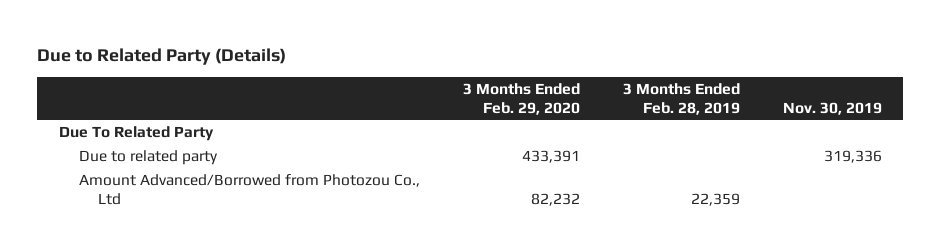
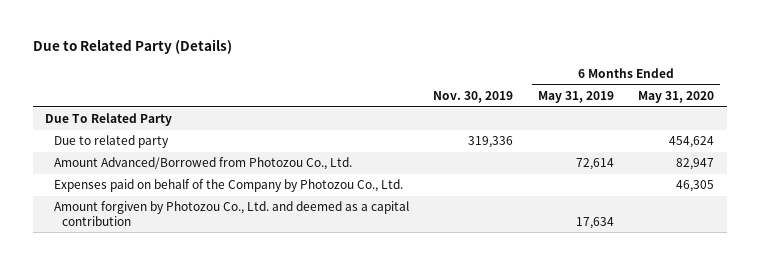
- | 3 Months Ended Feb. 29, 2020 | 3 Months Ended Feb. 28, 2019 | Nov. 30, 2019
+ | Nov. 30, 2019 | 6 Months Ended May 31, 2019 | 6 Months Ended May 31, 2020
- Amount Advanced/Borrowed from Photozou Co., Ltd | 82,232 | 22,359 |
+ Amount Advanced/Borrowed from Photozou Co., Ltd. | | 72,614 | 82,947
+ Expenses paid on behalf of the Company by Photozou Co., Ltd. | | | 46,305
+ Amount forgiven by Photozou Co., Ltd. and deemed as a capital contribution | | 17,634 |

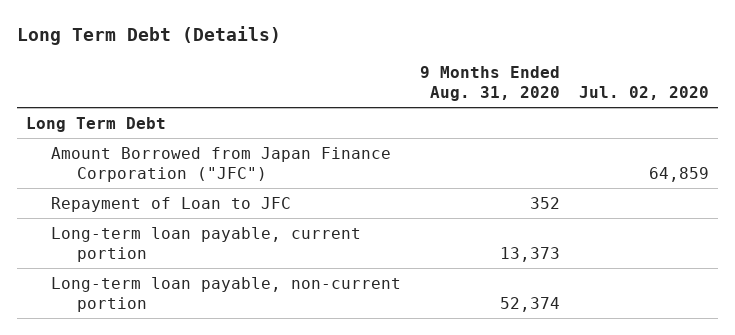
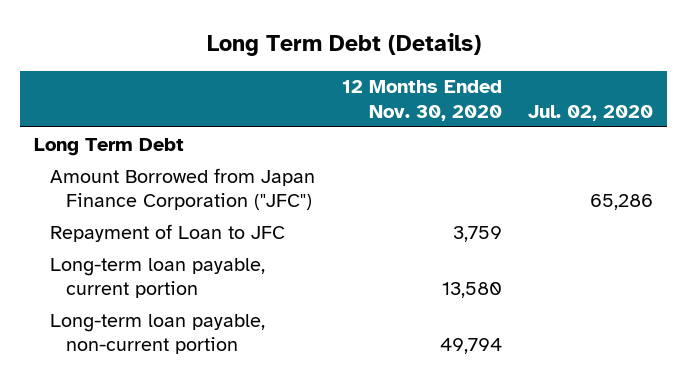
- | 9 Months Ended Aug. 31, 2020 | Jul. 02, 2020
+ | 12 Months Ended Nov. 30, 2020 | Jul. 02, 2020
- Amount Borrowed from Japan Finance Corporation ("JFC") | | 64,859
+ Amount Borrowed from Japan Finance Corporation ("JFC") | | 65,286

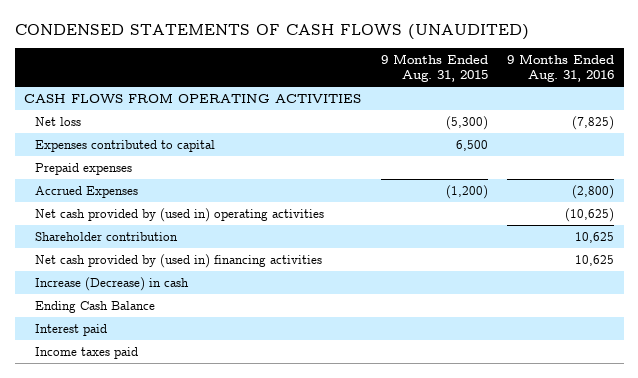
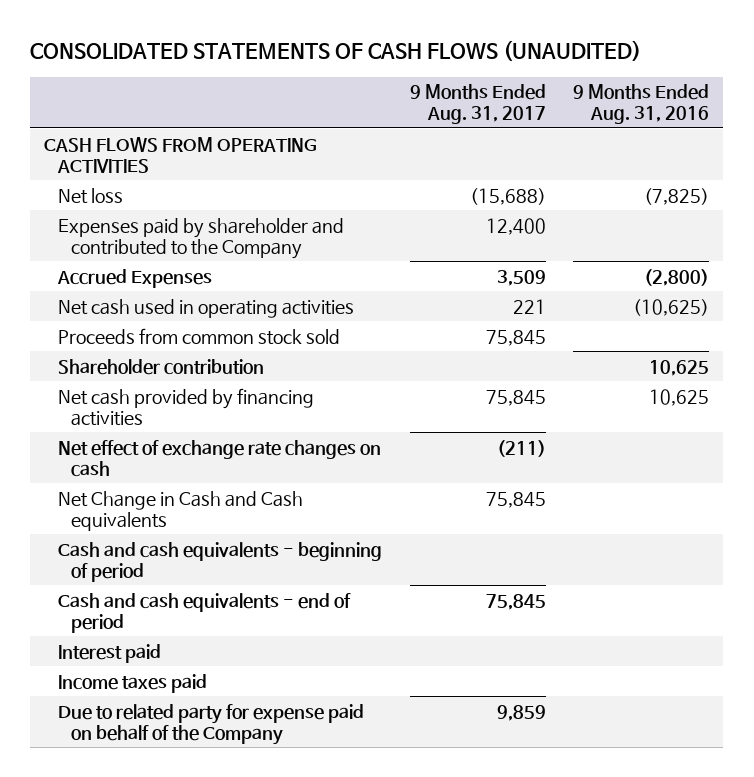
- CONDENSED STATEMENTS OF CASH FLOWS (UNAUDITED)
+ CONSOLIDATED STATEMENTS OF CASH FLOWS (UNAUDITED)
- | 9 Months Ended Aug. 31, 2015 | 9 Months Ended Aug. 31, 2016
+ | 9 Months Ended Aug. 31, 2017 | 9 Months Ended Aug. 31, 2016
- Expenses contributed to capital | 6,500 |
- Prepaid expenses
+ Expenses paid by shareholder and contributed to the Company | 12,400 |
- Net cash provided by (used in) operating activities | | (10,625)
+ Net cash used in operating activities | 221 | (10,625)
+ Proceeds from common stock sold | 75,845 |
- Net cash provided by (used in) financing activities | | 10,625
- Increase (Decrease) in cash
- Ending Cash Balance
+ Net cash provided by financing activities | 75,845 | 10,625
+ Net effect of exchange rate changes on cash | (211) |
+ Net Change in Cash and Cash equivalents | 75,845 |
+ Cash and cash equivalents - beginning of period
+ Cash and cash equivalents - end of period | 75,845 |
+ Due to related party for expense paid on behalf of the Company | 9,859 |

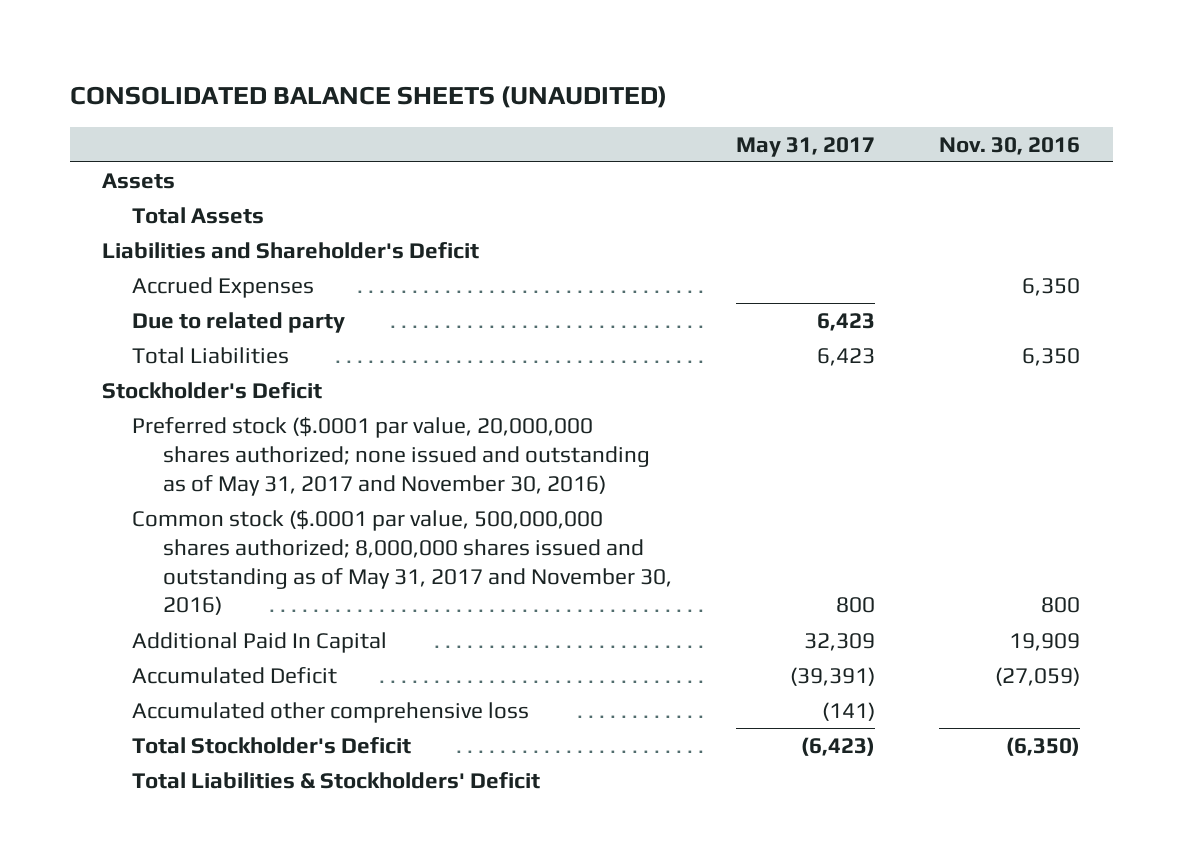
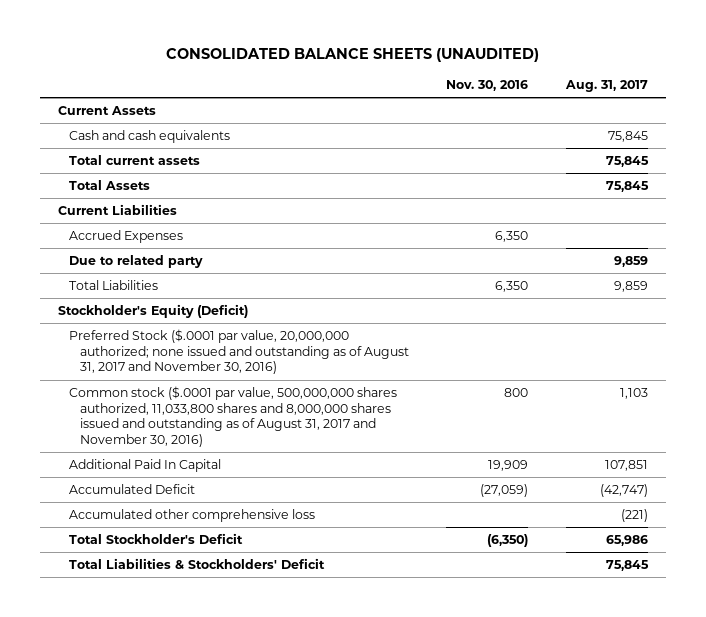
- | May 31, 2017 | Nov. 30, 2016
+ | Nov. 30, 2016 | Aug. 31, 2017
- Assets
+ Current Assets
+ Cash and cash equivalents | | 75,845
+ Total current assets | | 75,845
- Liabilities and Shareholder's Deficit
+ Current Liabilities
- Stockholder's Deficit
- Preferred stock ($.0001 par value, 20,000,000 shares authorized; none issued and outstanding as of May 31, 2017 and November 30, 2016)
- Common stock ($.0001 par value, 500,000,000 shares authorized; 8,000,000 shares issued and outstanding as of May 31, 2017 and November 30, 2016) | 800 | 800
+ Stockholder's Equity (Deficit)
+ Preferred Stock ($.0001 par value, 20,000,000 authorized; none issued and outstanding as of August 31, 2017 and November 30, 2016)
+ Common stock ($.0001 par value, 500,000,000 shares authorized, 11,033,800 shares and 8,000,000 shares issued and outstanding as of August 31, 2017 and November 30, 2016) | 800 | 1,103

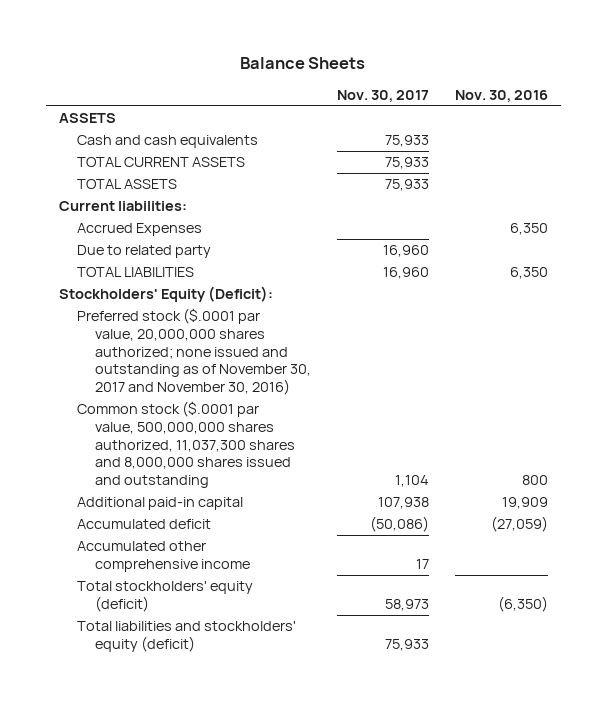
- CONSOLIDATED BALANCE SHEETS (UNAUDITED)
+ Balance Sheets
- | Nov. 30, 2016 | Aug. 31, 2017
+ | Nov. 30, 2017 | Nov. 30, 2016
- Current Assets
+ ASSETS
- Total current assets | | 75,845
- Total Assets | | 75,845
- Current Liabilities
+ TOTAL CURRENT ASSETS | 75,933 |
+ TOTAL ASSETS | 75,933 |
+ Current liabilities:
- Total Liabilities | 6,350 | 9,859
- Stockholder's Equity (Deficit)
- Preferred Stock ($.0001 par value, 20,000,000 authorized; none issued and outstanding as of August 31, 2017 and November 30, 2016)
- Common stock ($.0001 par value, 500,000,000 shares authorized, 11,033,800 shares and 8,000,000 shares issued and outstanding as of August 31, 2017 and November 30, 2016) | 800 | 1,103
- Additional Paid In Capital | 19,909 | 107,851
- Accumulated Deficit | (27,059) | (42,747)
- Accumulated other comprehensive loss | | (221)
- Total Stockholder's Deficit | (6,350) | 65,986
- Total Liabilities & Stockholders' Deficit | | 75,845
+ TOTAL LIABILITIES | 16,960 | 6,350
+ Stockholders' Equity (Deficit):
+ Preferred stock ($.0001 par value, 20,000,000 shares authorized; none issued and outstanding as of November 30, 2017 and November 30, 2016)
+ Common stock ($.0001 par value, 500,000,000 shares authorized, 11,037,300 shares and 8,000,000 shares issued and outstanding | 1,104 | 800
+ Additional paid-in capital | 107,938 | 19,909
+ Accumulated deficit | (50,086) | (27,059)
+ Accumulated other comprehensive income | 17 |
+ Total stockholders' equity (deficit) | 58,973 | (6,350)
+ Total liabilities and stockholders' equity (deficit) | 75,933 |

